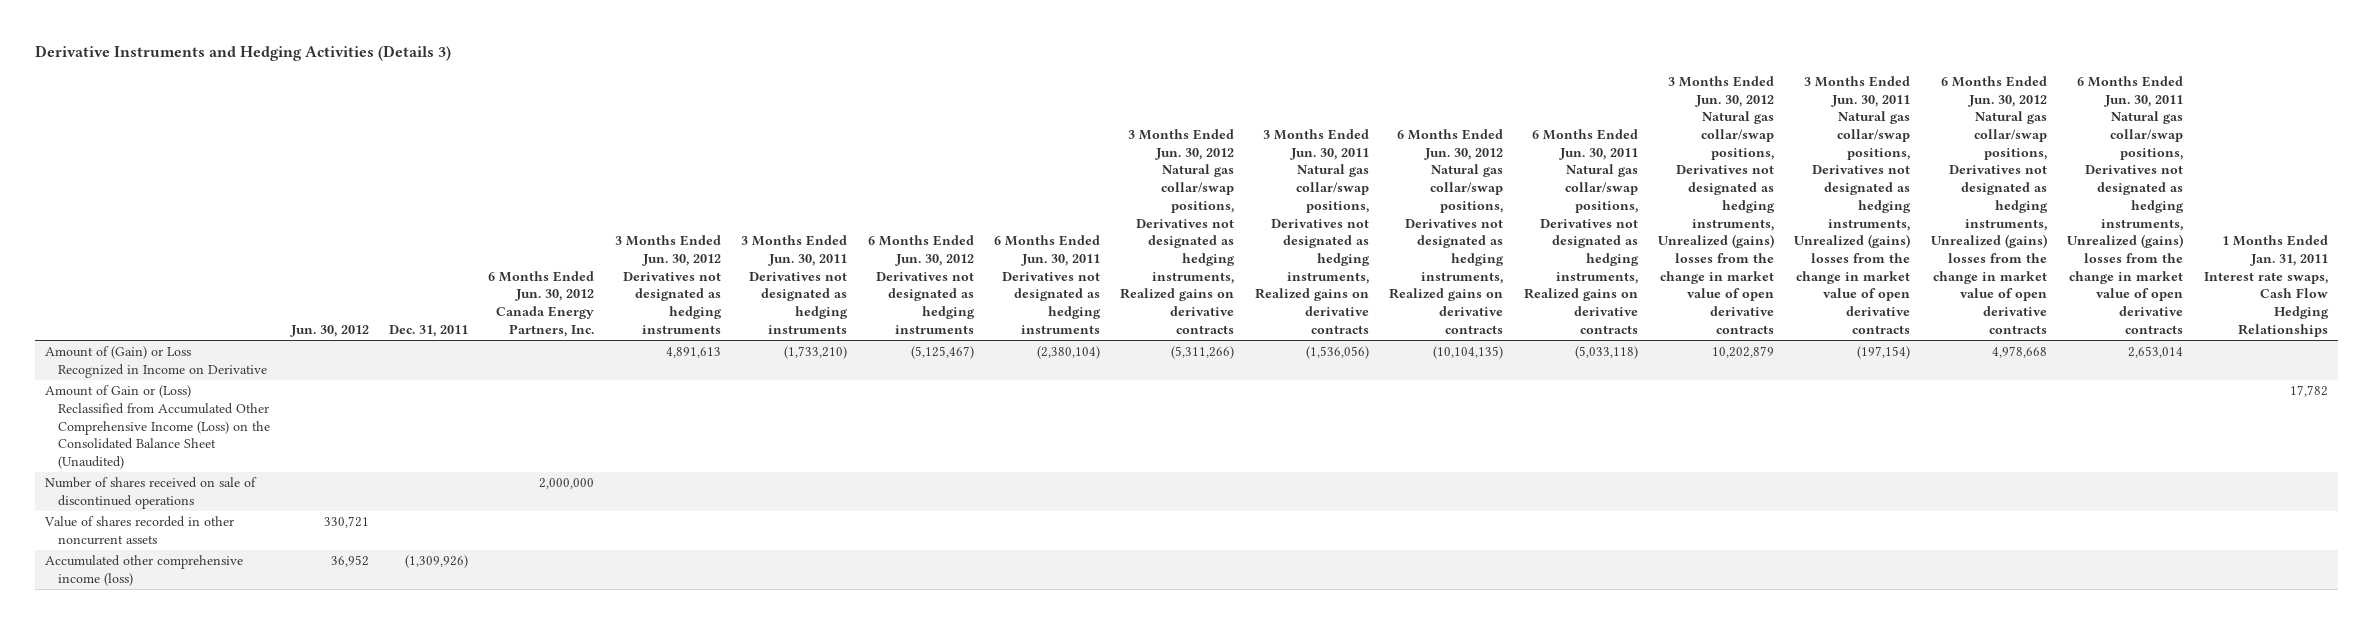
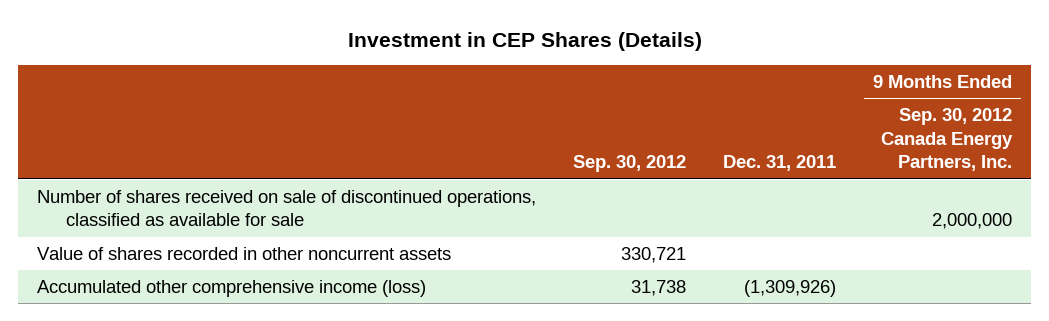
- Derivative Instruments and Hedging Activities (Details 3)
+ Investment in CEP Shares (Details)
- | Jun. 30, 2012 | Dec. 31, 2011 | 6 Months Ended Jun. 30, 2012 Canada Energy Partners, Inc. | 3 Months Ended Jun. 30, 2012 Derivatives not designated as hedging instruments | 3 Months Ended Jun. 30, 2011 Derivatives not designated as hedging instruments | 6 Months Ended Jun. 30, 2012 Derivatives not designated as hedging instruments | 6 Months Ended Jun. 30, 2011 Derivatives not designated as hedging instruments | 3 Months Ended Jun. 30, 2012 Natural gas collar/swap positions, Derivatives not designated as hedging instruments, Realized gains on derivative contracts | 3 Months Ended Jun. 30, 2011 Natural gas collar/swap positions, Derivatives not designated as hedging instruments, Realized gains on derivative contracts | 6 Months Ended Jun. 30, 2012 Natural gas collar/swap positions, Derivatives not designated as hedging instruments, Realized gains on derivative contracts | 6 Months Ended Jun. 30, 2011 Natural gas collar/swap positions, Derivatives not designated as hedging instruments, Realized gains on derivative contracts | 3 Months Ended Jun. 30, 2012 Natural gas collar/swap positions, Derivatives not designated as hedging instruments, Unrealized (gains) losses from the change in market value of open derivative contracts | 3 Months Ended Jun. 30, 2011 Natural gas collar/swap positions, Derivatives not designated as hedging instruments, Unrealized (gains) losses from the change in market value of open derivative contracts | 6 Months Ended Jun. 30, 2012 Natural gas collar/swap positions, Derivatives not designated as hedging instruments, Unrealized (gains) losses from the change in market value of open derivative contracts | 6 Months Ended Jun. 30, 2011 Natural gas collar/swap positions, Derivatives not designated as hedging instruments, Unrealized (gains) losses from the change in market value of open derivative contracts | 1 Months Ended Jan. 31, 2011 Interest rate swaps, Cash Flow Hedging Relationships
+ | Sep. 30, 2012 | Dec. 31, 2011 | 9 Months Ended Sep. 30, 2012 Canada Energy Partners, Inc.
- Amount of (Gain) or Loss Recognized in Income on Derivative | | | | 4,891,613 | (1,733,210) | (5,125,467) | (2,380,104) | (5,311,266) | (1,536,056) | (10,104,135) | (5,033,118) | 10,202,879 | (197,154) | 4,978,668 | 2,653,014 |
- Amount of Gain or (Loss) Reclassified from Accumulated Other Comprehensive Income (Loss) on the Consolidated Balance Sheet (Unaudited) | | | | | | | | | | | | | | | | 17,782
- Number of shares received on sale of discontinued operations | | | 2,000,000 | | | | | | | | | | | | |
+ Number of shares received on sale of discontinued operations, classified as available for sale | | | 2,000,000

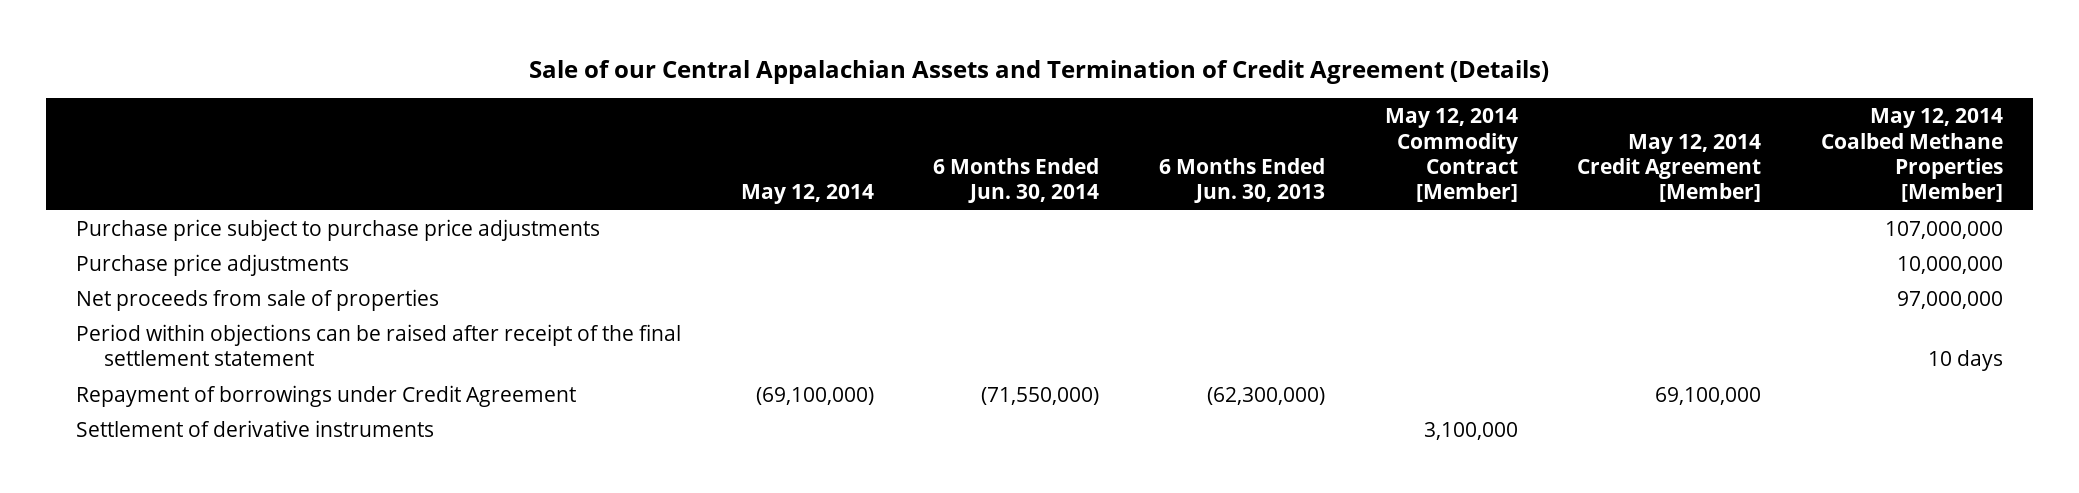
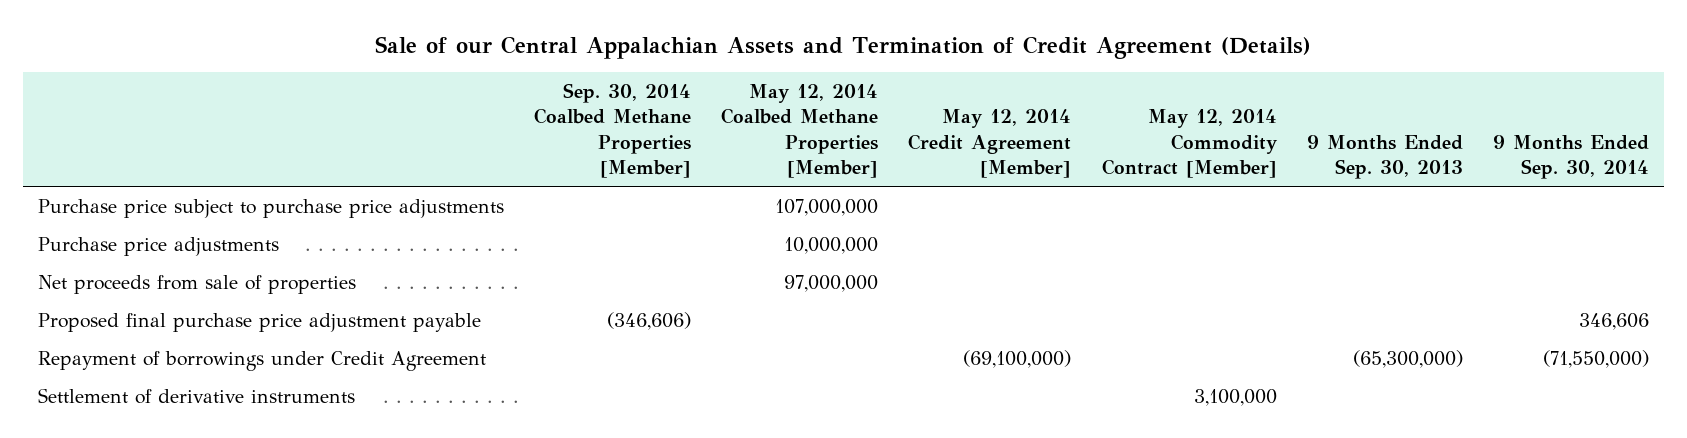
- | May 12, 2014 | 6 Months Ended Jun. 30, 2014 | 6 Months Ended Jun. 30, 2013 | May 12, 2014 Commodity Contract [Member] | May 12, 2014 Credit Agreement [Member] | May 12, 2014 Coalbed Methane Properties [Member]
+ | Sep. 30, 2014 Coalbed Methane Properties [Member] | May 12, 2014 Coalbed Methane Properties [Member] | May 12, 2014 Credit Agreement [Member] | May 12, 2014 Commodity Contract [Member] | 9 Months Ended Sep. 30, 2013 | 9 Months Ended Sep. 30, 2014
- Period within objections can be raised after receipt of the final settlement statement | | | | | | 10 days
- Repayment of borrowings under Credit Agreement | (69,100,000) | (71,550,000) | (62,300,000) | | 69,100,000 |
+ Proposed final purchase price adjustment payable | (346,606) | | | | | 346,606
+ Repayment of borrowings under Credit Agreement | | | (69,100,000) | | (65,300,000) | (71,550,000)

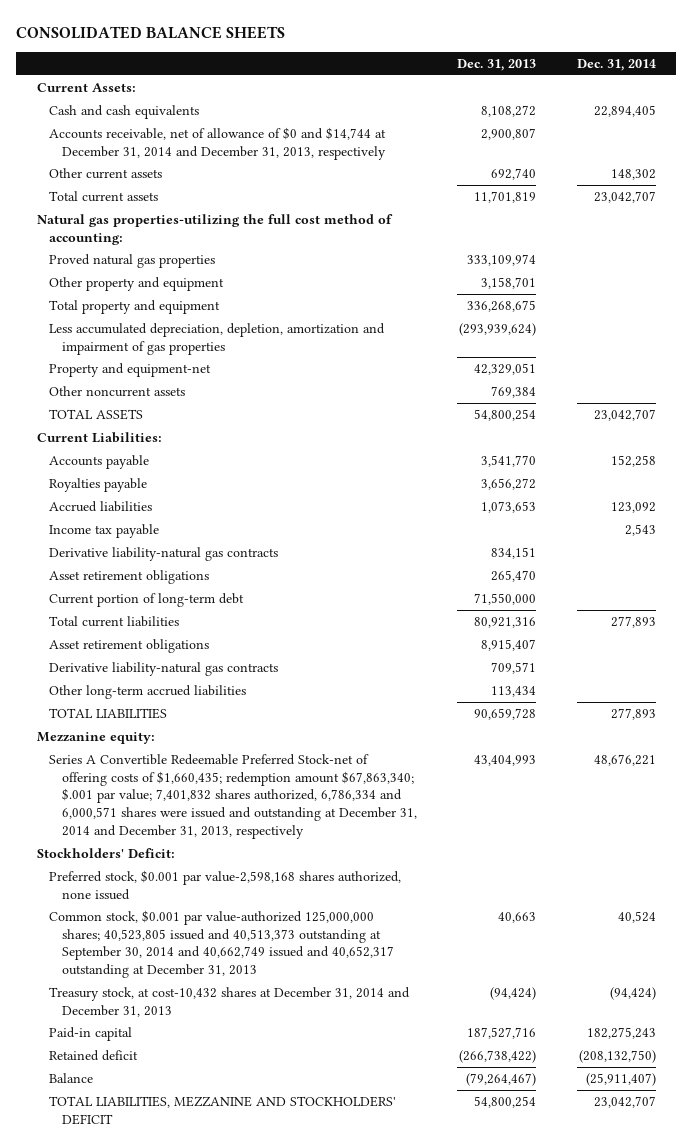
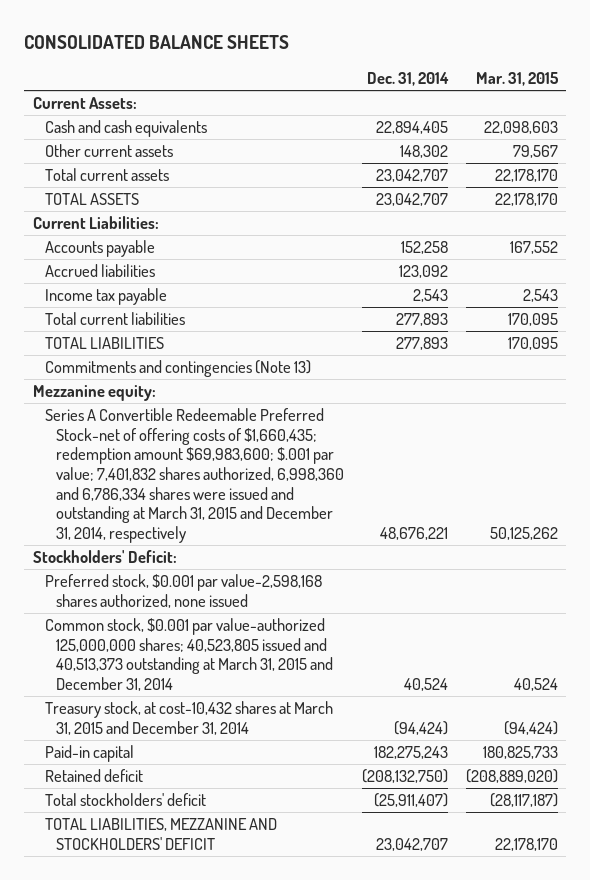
- | Dec. 31, 2013 | Dec. 31, 2014
+ | Dec. 31, 2014 | Mar. 31, 2015
- Accounts receivable, net of allowance of $0 and $14,744 at December 31, 2014 and December 31, 2013, respectively | 2,900,807 |
- Natural gas properties-utilizing the full cost method of accounting:
- Proved natural gas properties | 333,109,974 |
- Other property and equipment | 3,158,701 |
- Total property and equipment | 336,268,675 |
- Less accumulated depreciation, depletion, amortization and impairment of gas properties | (293,939,624) |
- Property and equipment-net | 42,329,051 |
- Other noncurrent assets | 769,384 |
- Royalties payable | 3,656,272 |
- Derivative liability-natural gas contracts | 834,151 |
- Asset retirement obligations | 265,470 |
- Current portion of long-term debt | 71,550,000 |
- Asset retirement obligations | 8,915,407 |
- Derivative liability-natural gas contracts | 709,571 |
- Other long-term accrued liabilities | 113,434 |
+ Commitments and contingencies (Note 13)
- Series A Convertible Redeemable Preferred Stock-net of offering costs of $1,660,435; redemption amount $67,863,340; $.001 par value; 7,401,832 shares authorized, 6,786,334 and 6,000,571 shares were issued and outstanding at December 31, 2014 and December 31, 2013, respectively | 43,404,993 | 48,676,221
+ Series A Convertible Redeemable Preferred Stock-net of offering costs of $1,660,435; redemption amount $69,983,600; $.001 par value; 7,401,832 shares authorized, 6,998,360 and 6,786,334 shares were issued and outstanding at March 31, 2015 and December 31, 2014, respectively | 48,676,221 | 50,125,262
- Common stock, $0.001 par value-authorized 125,000,000 shares; 40,523,805 issued and 40,513,373 outstanding at September 30, 2014 and 40,662,749 issued and 40,652,317 outstanding at December 31, 2013 | 40,663 | 40,524
- Treasury stock, at cost-10,432 shares at December 31, 2014 and December 31, 2013 | (94,424) | (94,424)
+ Common stock, $0.001 par value-authorized 125,000,000 shares; 40,523,805 issued and 40,513,373 outstanding at March 31, 2015 and December 31, 2014 | 40,524 | 40,524
+ Treasury stock, at cost-10,432 shares at March 31, 2015 and December 31, 2014 | (94,424) | (94,424)
- Balance | (79,264,467) | (25,911,407)
+ Total stockholders' deficit | (25,911,407) | (28,117,187)

